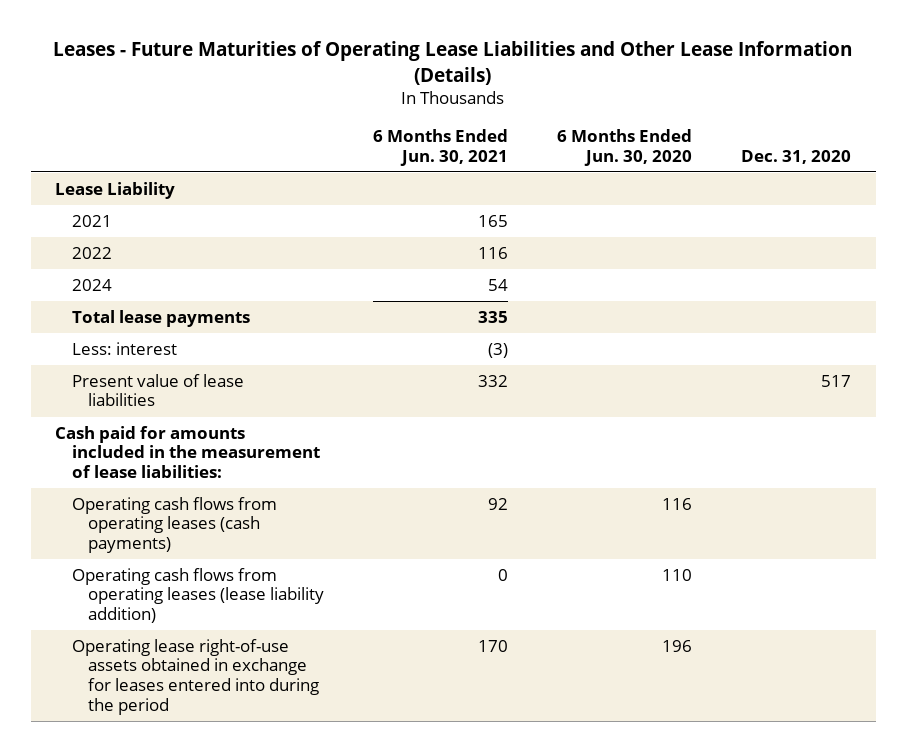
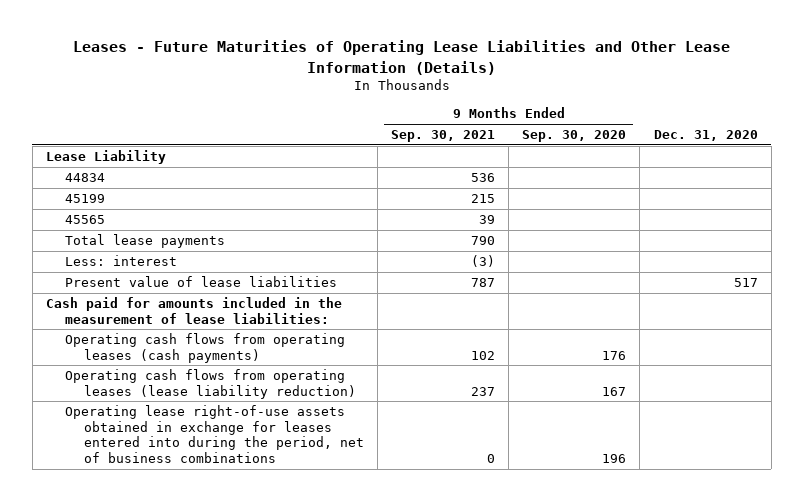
- | 6 Months Ended Jun. 30, 2021 | 6 Months Ended Jun. 30, 2020 | Dec. 31, 2020
+ | 9 Months Ended Sep. 30, 2021 | 9 Months Ended Sep. 30, 2020 | Dec. 31, 2020
- 2021 | 165 | |
- 2022 | 116 | |
- 2024 | 54 | |
+ 44834 | 536 | |
+ 45199 | 215 | |
+ 45565 | 39 | |
- Operating cash flows from operating leases (lease liability addition) | 0 | 110 |
- Operating lease right-of-use assets obtained in exchange for leases entered into during the period | 170 | 196 |
+ Operating cash flows from operating leases (lease liability reduction) | 237 | 167 |
+ Operating lease right-of-use assets obtained in exchange for leases entered into during the period, net of business combinations | 0 | 196 |

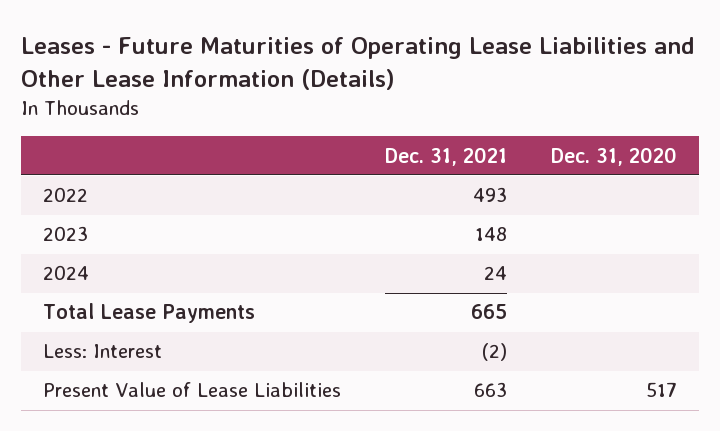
- | 9 Months Ended Sep. 30, 2021 | 9 Months Ended Sep. 30, 2020 | Dec. 31, 2020
+ | Dec. 31, 2021 | Dec. 31, 2020
- Lease Liability
- 44834 | 536 | |
- 45199 | 215 | |
- 45565 | 39 | |
- Total lease payments | 790 | |
- Less: interest | (3) | |
- Present value of lease liabilities | 787 | | 517
- Cash paid for amounts included in the measurement of lease liabilities:
- Operating cash flows from operating leases (cash payments) | 102 | 176 |
- Operating cash flows from operating leases (lease liability reduction) | 237 | 167 |
- Operating lease right-of-use assets obtained in exchange for leases entered into during the period, net of business combinations | 0 | 196 |
+ 2022 | 493 |
+ 2023 | 148 |
+ 2024 | 24 |
+ Total Lease Payments | 665 |
+ Less: Interest | (2) |
+ Present Value of Lease Liabilities | 663 | 517

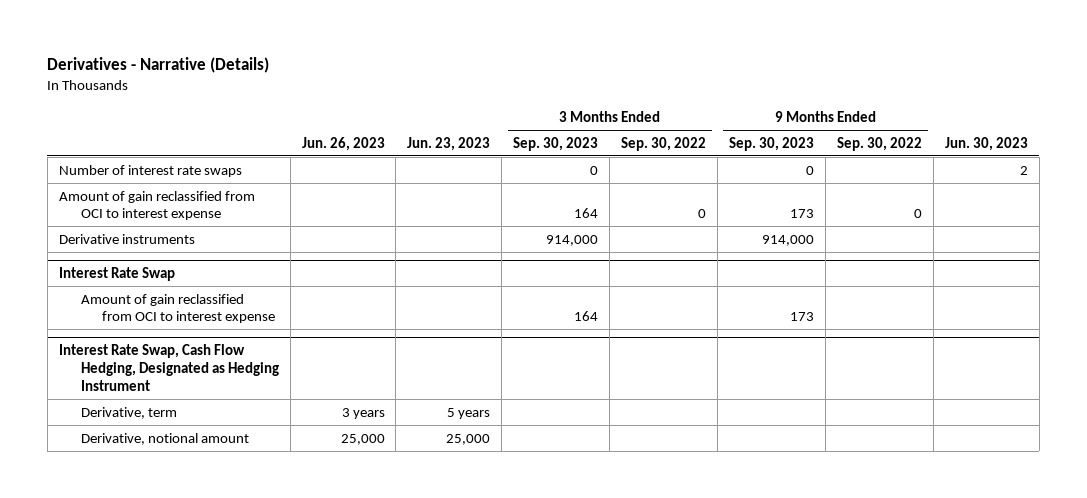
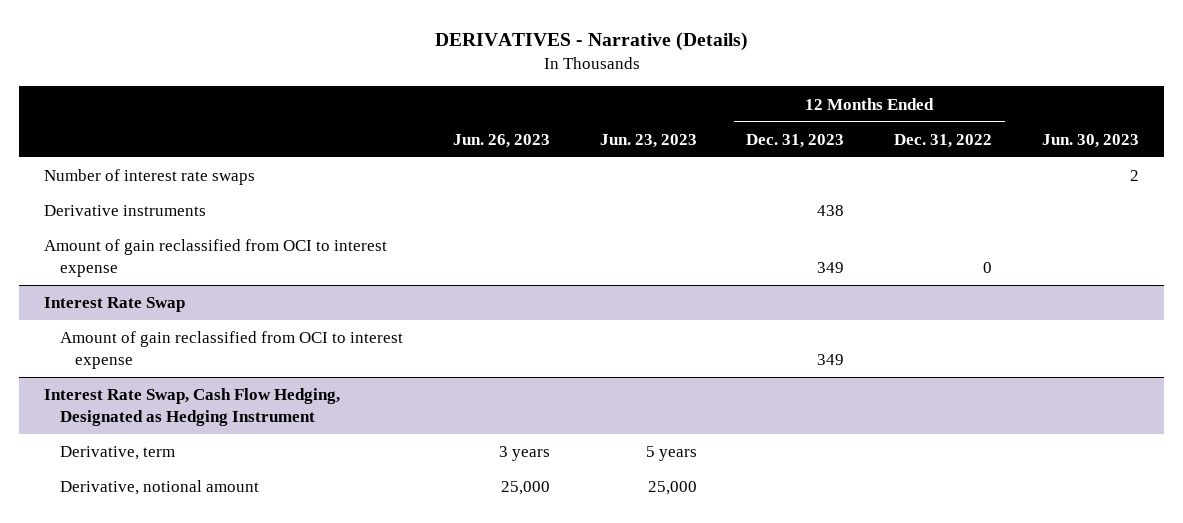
- Derivatives - Narrative (Details)
+ DERIVATIVES - Narrative (Details)
- | Jun. 26, 2023 | Jun. 23, 2023 | 3 Months Ended Sep. 30, 2023 | 3 Months Ended Sep. 30, 2022 | 9 Months Ended Sep. 30, 2023 | 9 Months Ended Sep. 30, 2022 | Jun. 30, 2023
+ | Jun. 26, 2023 | Jun. 23, 2023 | 12 Months Ended Dec. 31, 2023 | 12 Months Ended Dec. 31, 2022 | Jun. 30, 2023
moved down: Amount of gain reclassified from OCI to interest expense | | | 349 | 0 |

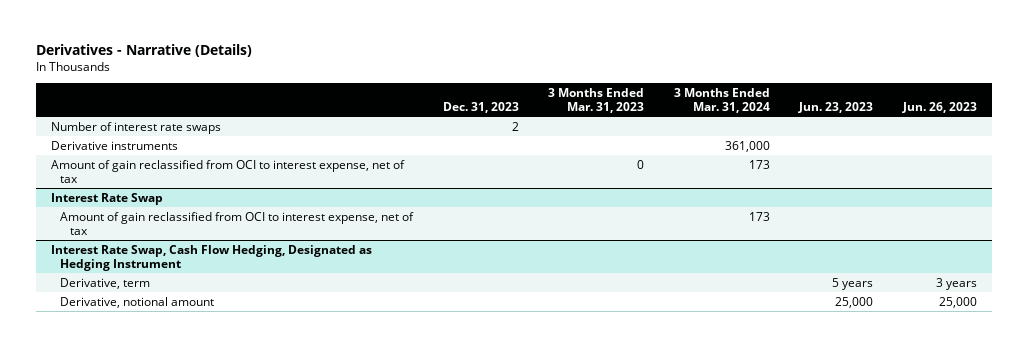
- DERIVATIVES - Narrative (Details)
+ Derivatives - Narrative (Details)
- | Jun. 26, 2023 | Jun. 23, 2023 | 12 Months Ended Dec. 31, 2023 | 12 Months Ended Dec. 31, 2022 | Jun. 30, 2023
+ | Dec. 31, 2023 | 3 Months Ended Mar. 31, 2023 | 3 Months Ended Mar. 31, 2024 | Jun. 23, 2023 | Jun. 26, 2023
- Amount of gain reclassified from OCI to interest expense | | | 349 | 0 |
+ Amount of gain reclassified from OCI to interest expense, net of tax | | 0 | 173 | |
@ Interest Rate Swap
- Amount of gain reclassified from OCI to interest expense | | | 349 | |
+ Amount of gain reclassified from OCI to interest expense, net of tax | | | 173 | |

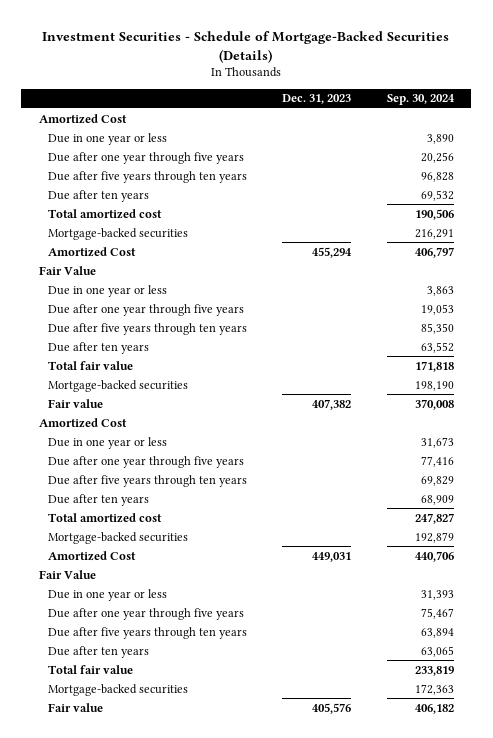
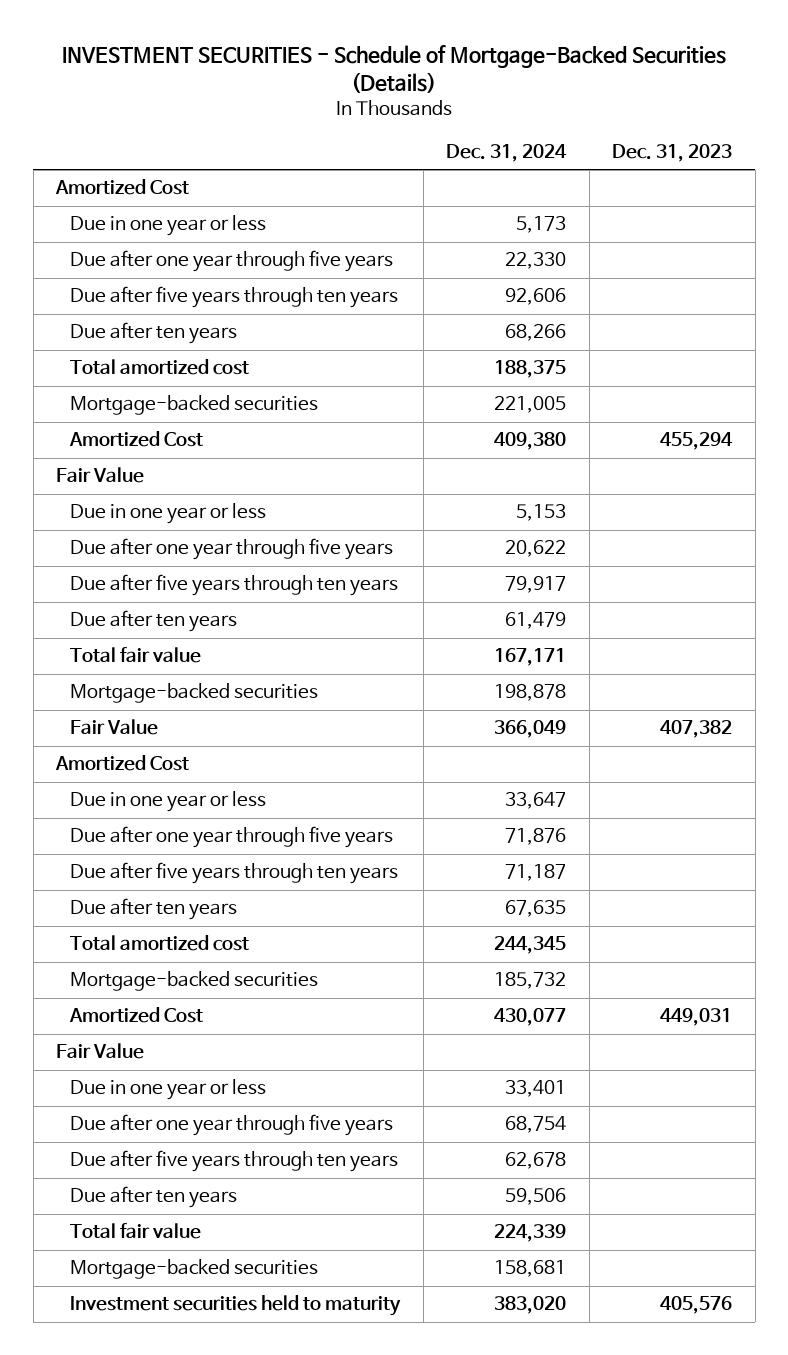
- Investment Securities - Schedule of Mortgage-Backed Securities (Details)
+ INVESTMENT SECURITIES - Schedule of Mortgage-Backed Securities (Details)
- | Dec. 31, 2023 | Sep. 30, 2024
+ | Dec. 31, 2024 | Dec. 31, 2023
- Fair value | 407,382 | 370,008
+ Fair Value | 366,049 | 407,382
- Fair value | 405,576 | 406,182
+ Investment securities held to maturity | 383,020 | 405,576

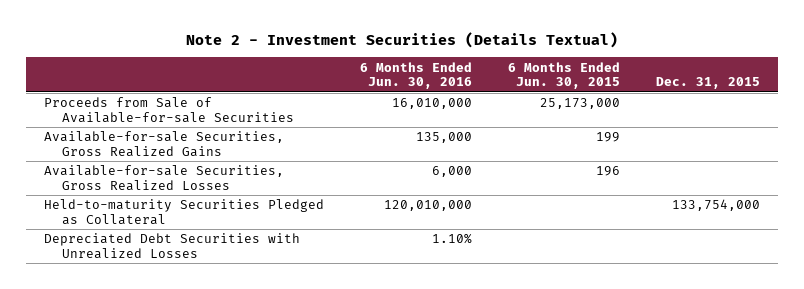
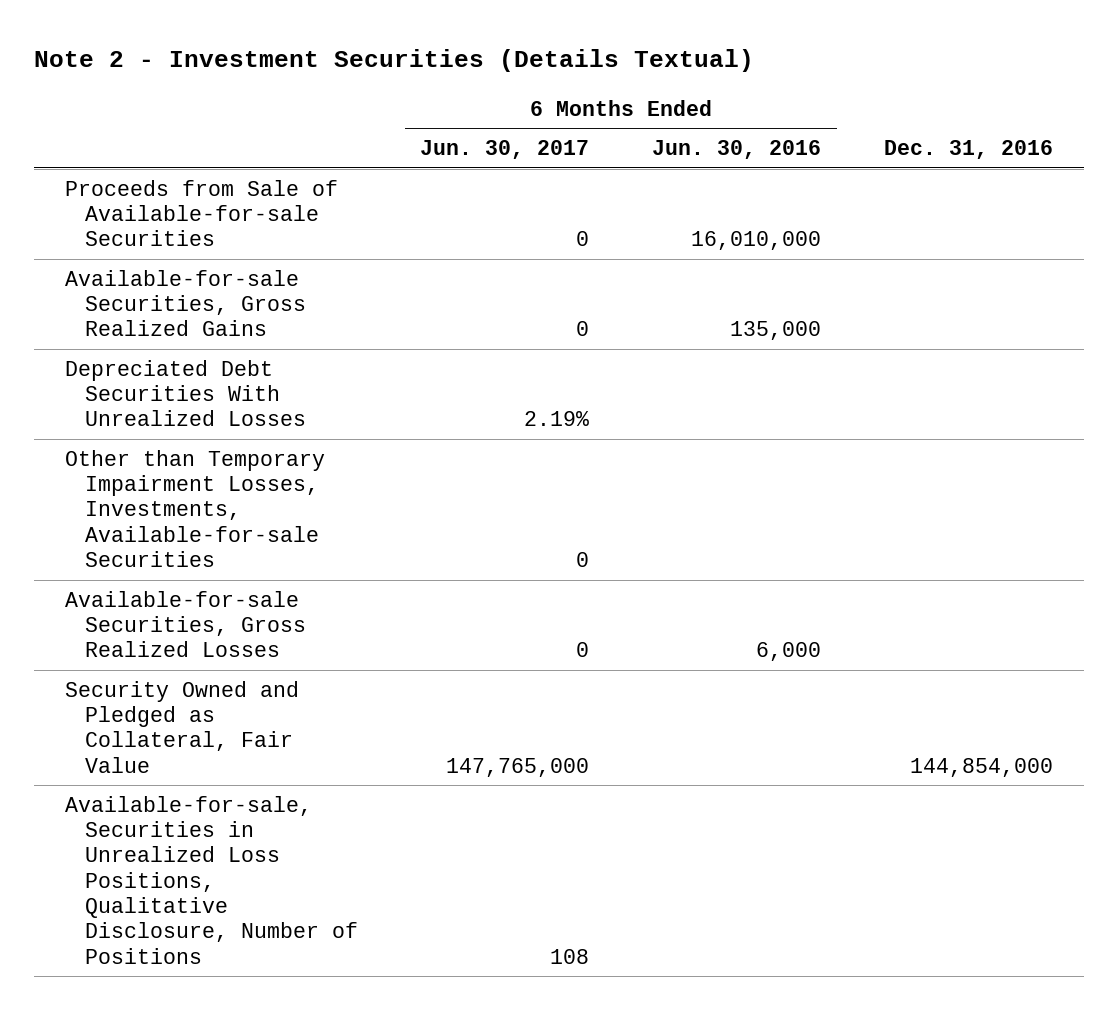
- | 6 Months Ended Jun. 30, 2016 | 6 Months Ended Jun. 30, 2015 | Dec. 31, 2015
+ | 6 Months Ended Jun. 30, 2017 | 6 Months Ended Jun. 30, 2016 | Dec. 31, 2016
+ Depreciated Debt Securities With Unrealized Losses | 2.19% | |
+ Other than Temporary Impairment Losses, Investments, Available-for-sale Securities | 0 | |
- Held-to-maturity Securities Pledged as Collateral | 120,010,000 | | 133,754,000
- Depreciated Debt Securities with Unrealized Losses | 1.10% | |
+ Security Owned and Pledged as Collateral, Fair Value | 147,765,000 | | 144,854,000
+ Available-for-sale, Securities in Unrealized Loss Positions, Qualitative Disclosure, Number of Positions | 108 | |

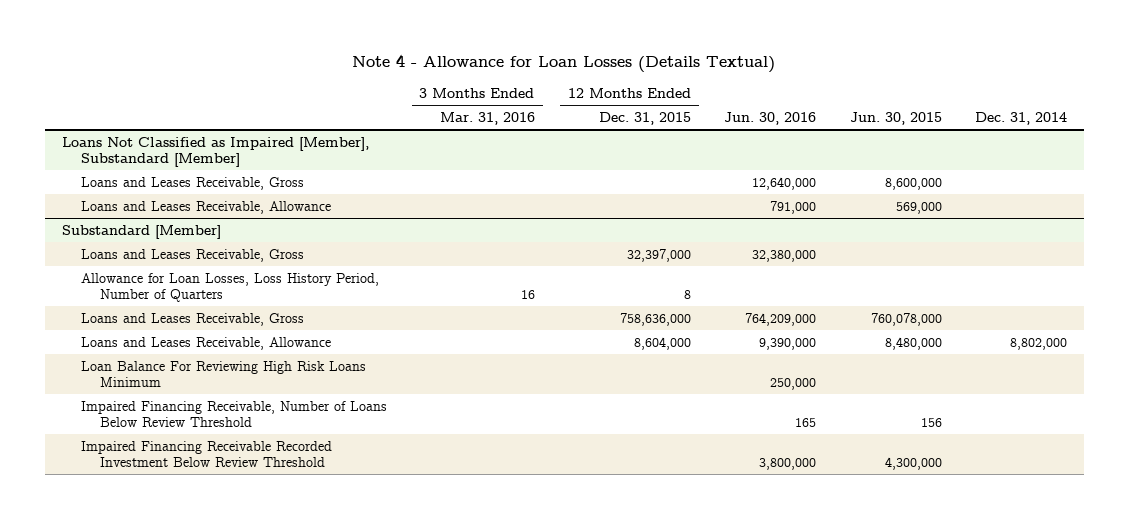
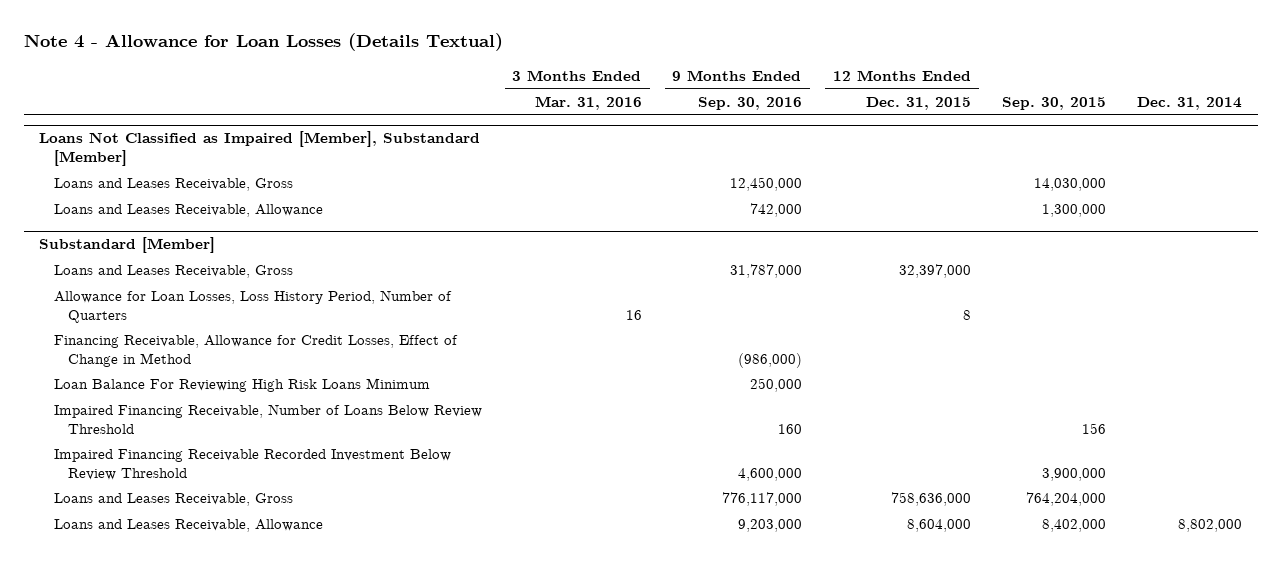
- | 3 Months Ended Mar. 31, 2016 | 12 Months Ended Dec. 31, 2015 | Jun. 30, 2016 | Jun. 30, 2015 | Dec. 31, 2014
+ | 3 Months Ended Mar. 31, 2016 | 9 Months Ended Sep. 30, 2016 | 12 Months Ended Dec. 31, 2015 | Sep. 30, 2015 | Dec. 31, 2014
@ Substandard [Member]
+ Financing Receivable, Allowance for Credit Losses, Effect of Change in Method | | (986,000) | | |
moved down: Loans and Leases Receivable, Gross | | 776,117,000 | 758,636,000 | 764,204,000 |
moved down: Loans and Leases Receivable, Allowance | | 9,203,000 | 8,604,000 | 8,402,000 | 8,802,000

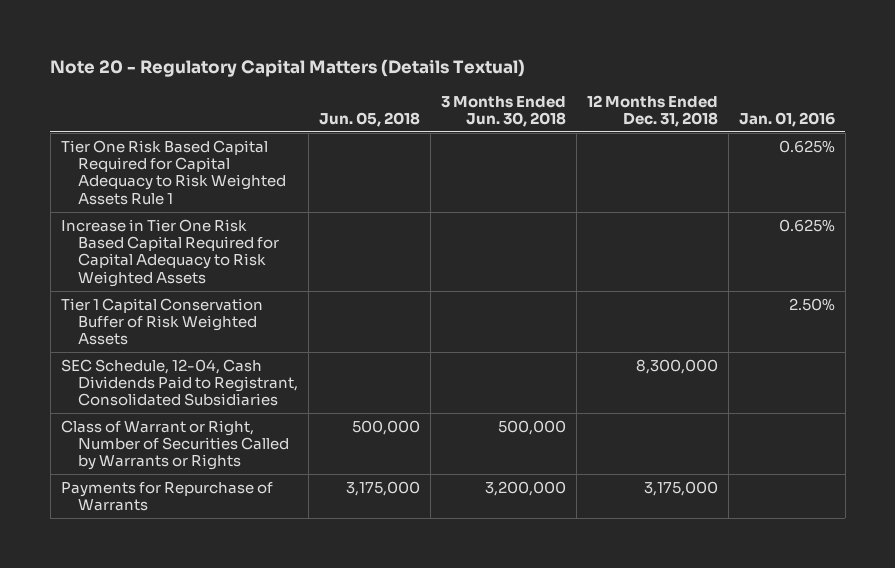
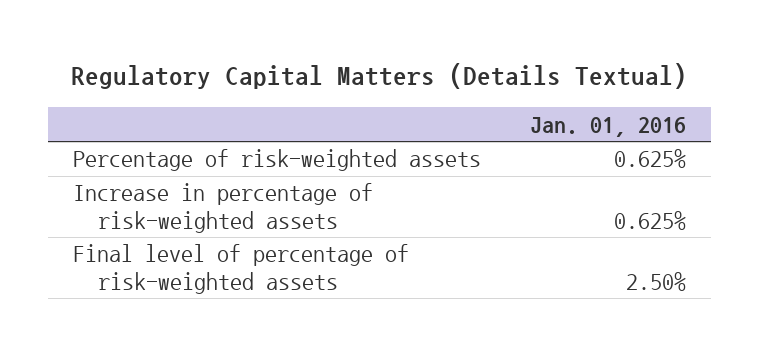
- Note 20 - Regulatory Capital Matters (Details Textual)
+ Regulatory Capital Matters (Details Textual)
- | Jun. 05, 2018 | 3 Months Ended Jun. 30, 2018 | 12 Months Ended Dec. 31, 2018 | Jan. 01, 2016
+ | Jan. 01, 2016
- Tier One Risk Based Capital Required for Capital Adequacy to Risk Weighted Assets Rule 1 | | | | 0.625%
- Increase in Tier One Risk Based Capital Required for Capital Adequacy to Risk Weighted Assets | | | | 0.625%
- Tier 1 Capital Conservation Buffer of Risk Weighted Assets | | | | 2.50%
- SEC Schedule, 12-04, Cash Dividends Paid to Registrant, Consolidated Subsidiaries | | | 8,300,000 |
- Class of Warrant or Right, Number of Securities Called by Warrants or Rights | 500,000 | 500,000 | |
- Payments for Repurchase of Warrants | 3,175,000 | 3,200,000 | 3,175,000 |
+ Percentage of risk-weighted assets | 0.625%
+ Increase in percentage of risk-weighted assets | 0.625%
+ Final level of percentage of risk-weighted assets | 2.50%

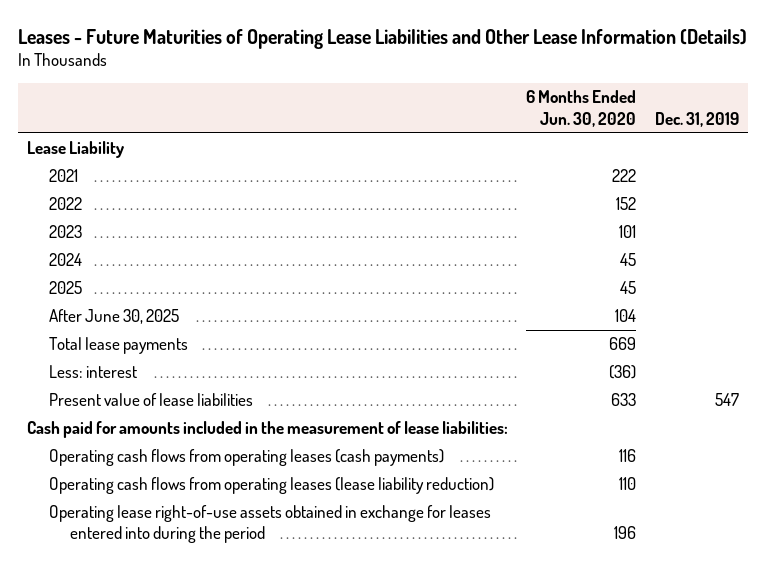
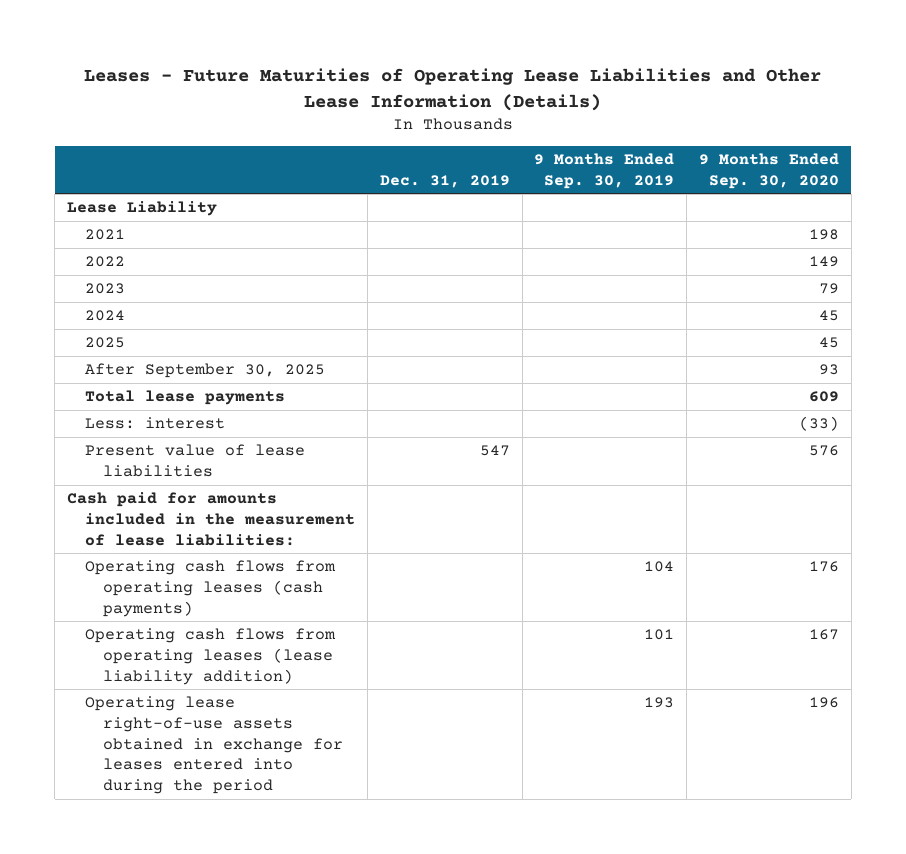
- | 6 Months Ended Jun. 30, 2020 | Dec. 31, 2019
+ | Dec. 31, 2019 | 9 Months Ended Sep. 30, 2019 | 9 Months Ended Sep. 30, 2020
- After June 30, 2025 | 104 |
+ After September 30, 2025 | | | 93
- Operating cash flows from operating leases (lease liability reduction) | 110 |
+ Operating cash flows from operating leases (lease liability addition) | | 101 | 167

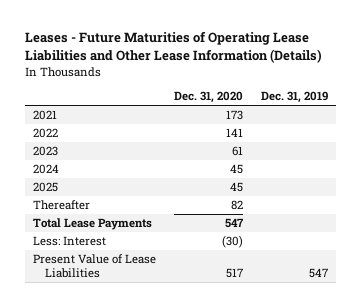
- | Dec. 31, 2019 | 9 Months Ended Sep. 30, 2019 | 9 Months Ended Sep. 30, 2020
+ | Dec. 31, 2020 | Dec. 31, 2019
- Lease Liability
- After September 30, 2025 | | | 93
- Total lease payments | | | 609
- Less: interest | | | (33)
- Present value of lease liabilities | 547 | | 576
- Cash paid for amounts included in the measurement of lease liabilities:
- Operating cash flows from operating leases (cash payments) | | 104 | 176
- Operating cash flows from operating leases (lease liability addition) | | 101 | 167
- Operating lease right-of-use assets obtained in exchange for leases entered into during the period | | 193 | 196
+ Thereafter | 82 |
+ Total Lease Payments | 547 |
+ Less: Interest | (30) |
+ Present Value of Lease Liabilities | 517 | 547

